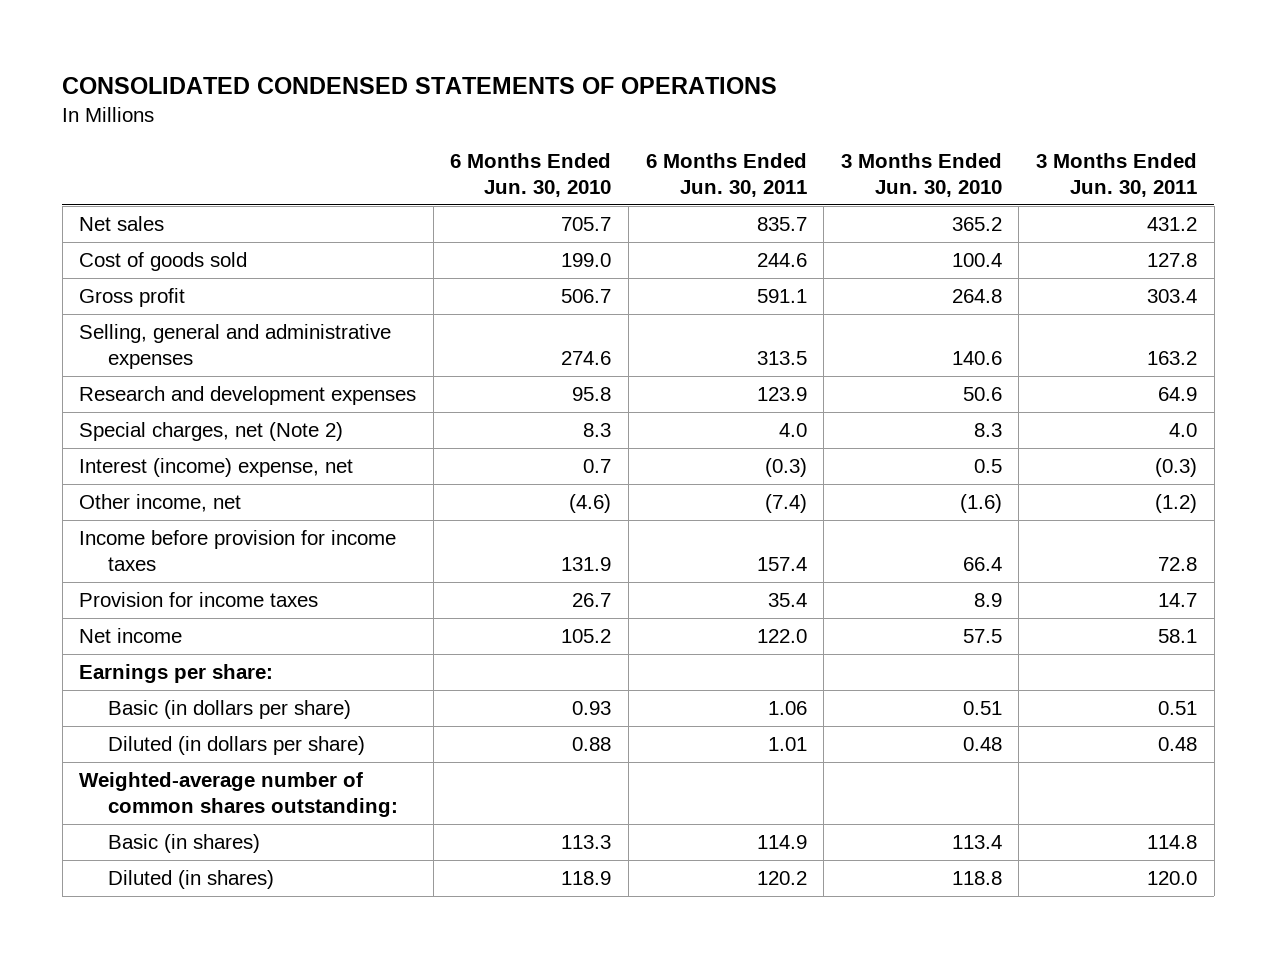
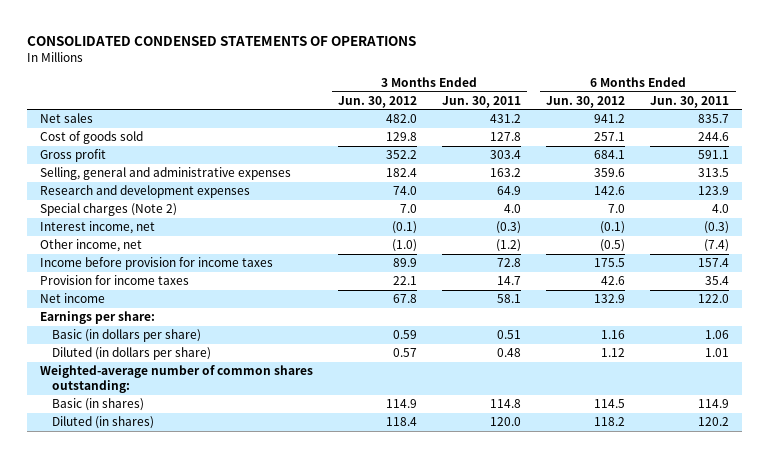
- | 6 Months Ended Jun. 30, 2010 | 6 Months Ended Jun. 30, 2011 | 3 Months Ended Jun. 30, 2010 | 3 Months Ended Jun. 30, 2011
+ | 3 Months Ended Jun. 30, 2012 | 3 Months Ended Jun. 30, 2011 | 6 Months Ended Jun. 30, 2012 | 6 Months Ended Jun. 30, 2011
- Special charges, net (Note 2) | 8.3 | 4.0 | 8.3 | 4.0
- Interest (income) expense, net | 0.7 | (0.3) | 0.5 | (0.3)
+ Special charges (Note 2) | 7.0 | 4.0 | 7.0 | 4.0
+ Interest income, net | (0.1) | (0.3) | (0.1) | (0.3)

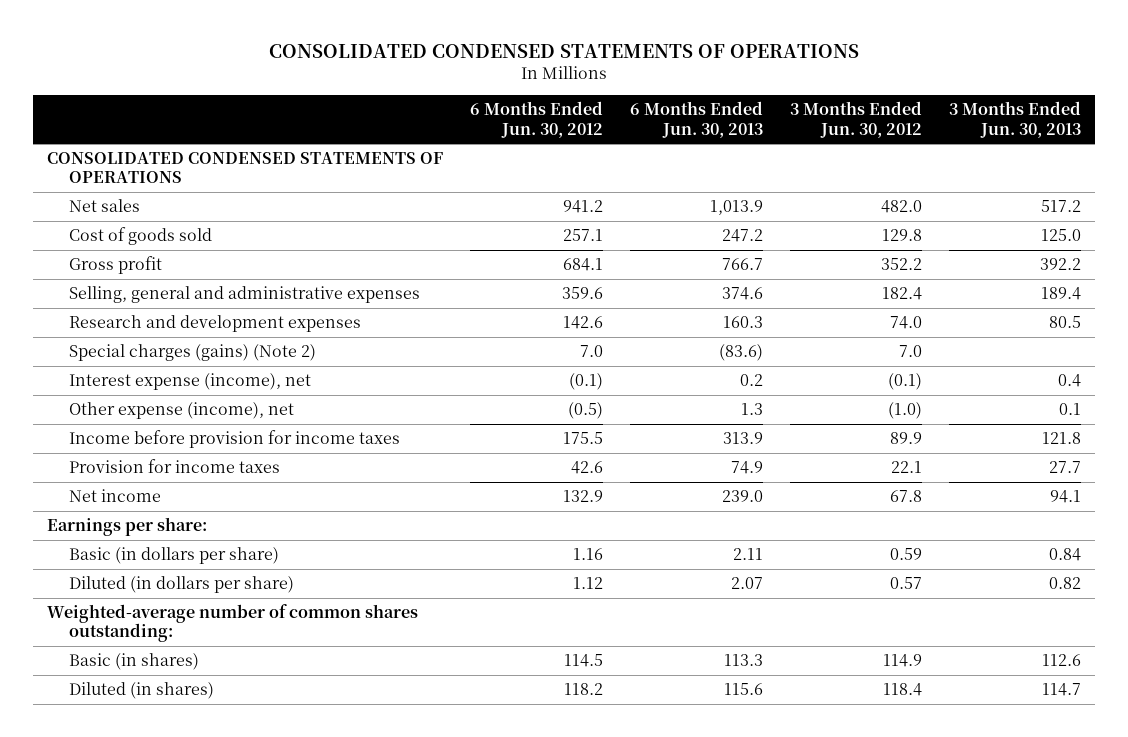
- | 3 Months Ended Jun. 30, 2012 | 3 Months Ended Jun. 30, 2011 | 6 Months Ended Jun. 30, 2012 | 6 Months Ended Jun. 30, 2011
+ | 6 Months Ended Jun. 30, 2012 | 6 Months Ended Jun. 30, 2013 | 3 Months Ended Jun. 30, 2012 | 3 Months Ended Jun. 30, 2013
+ CONSOLIDATED CONDENSED STATEMENTS OF OPERATIONS
- Special charges (Note 2) | 7.0 | 4.0 | 7.0 | 4.0
- Interest income, net | (0.1) | (0.3) | (0.1) | (0.3)
- Other income, net | (1.0) | (1.2) | (0.5) | (7.4)
+ Special charges (gains) (Note 2) | 7.0 | (83.6) | 7.0 |
+ Interest expense (income), net | (0.1) | 0.2 | (0.1) | 0.4
+ Other expense (income), net | (0.5) | 1.3 | (1.0) | 0.1

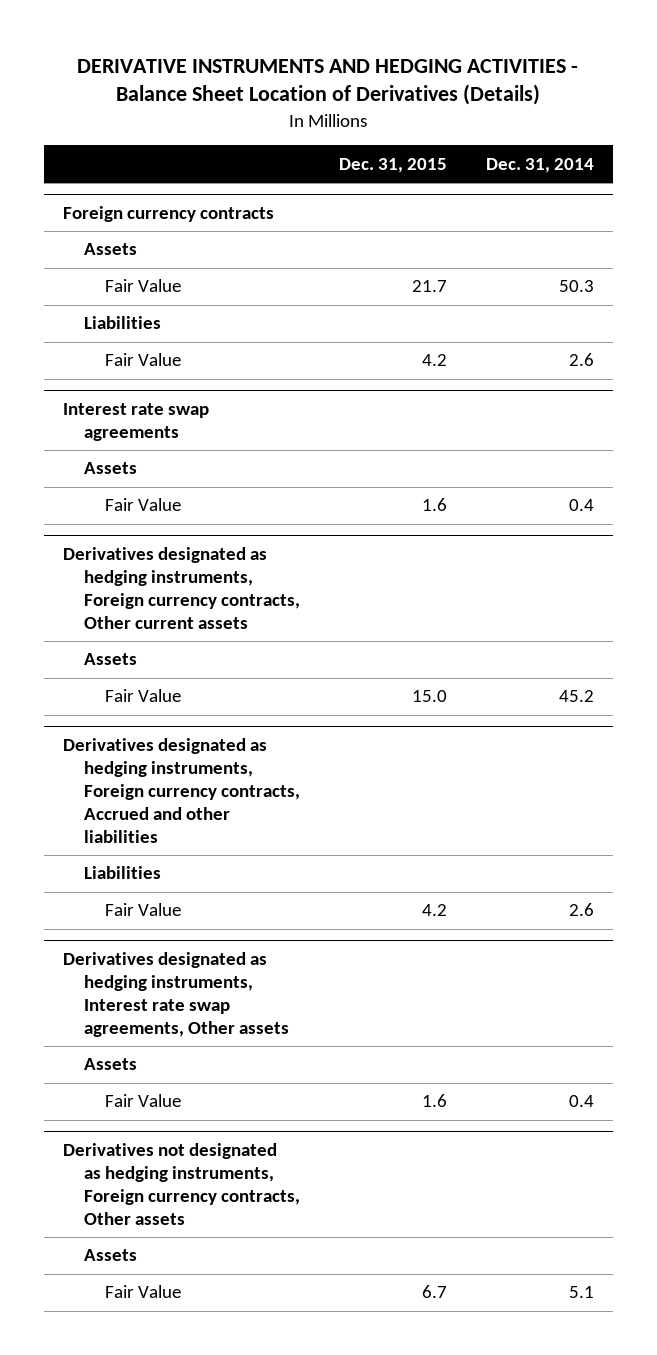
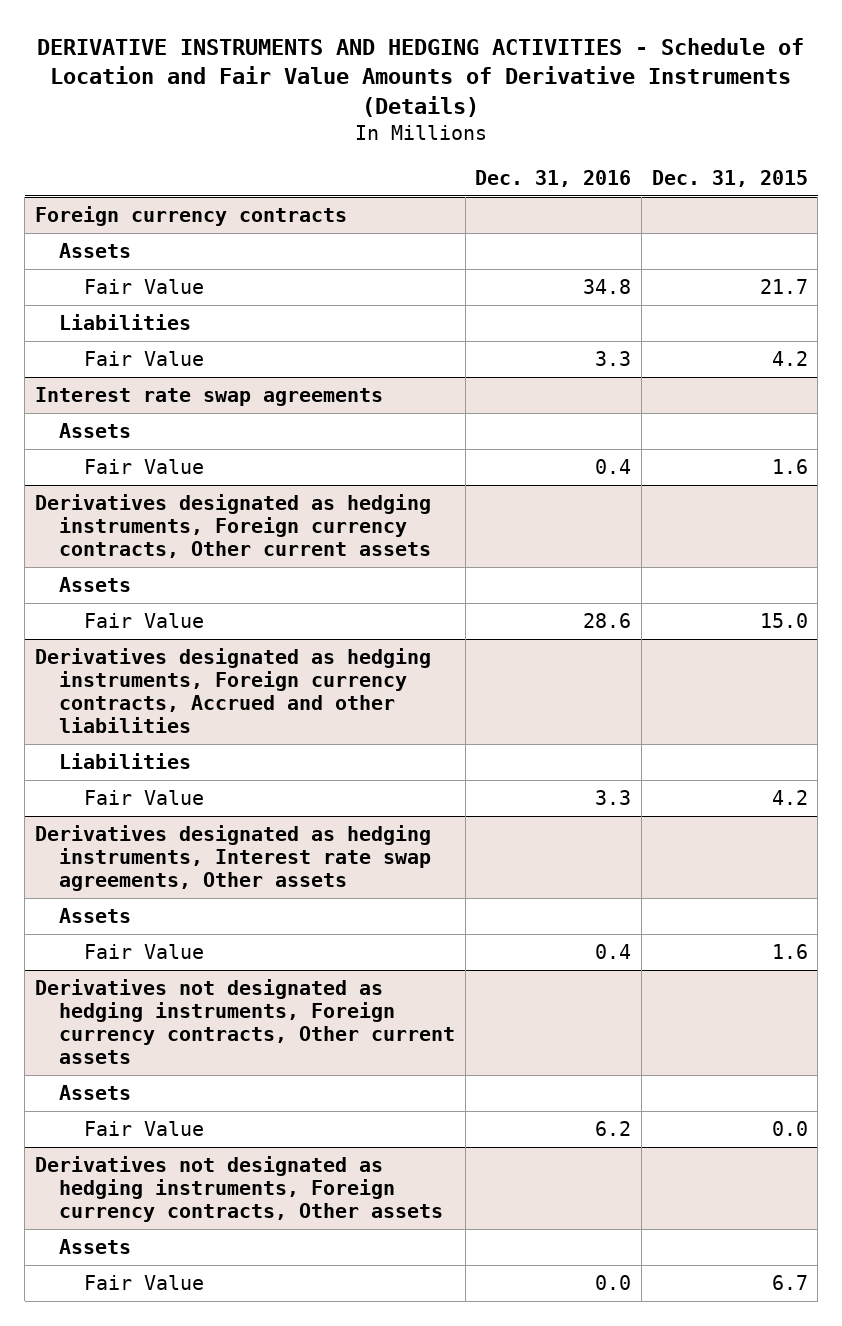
- DERIVATIVE INSTRUMENTS AND HEDGING ACTIVITIES - Balance Sheet Location of Derivatives (Details)
+ DERIVATIVE INSTRUMENTS AND HEDGING ACTIVITIES - Schedule of Location and Fair Value Amounts of Derivative Instruments (Details)
- | Dec. 31, 2015 | Dec. 31, 2014
+ | Dec. 31, 2016 | Dec. 31, 2015
+ Derivatives not designated as hedging instruments, Foreign currency contracts, Other current assets
+ Assets
+ Fair Value | 6.2 | 0.0

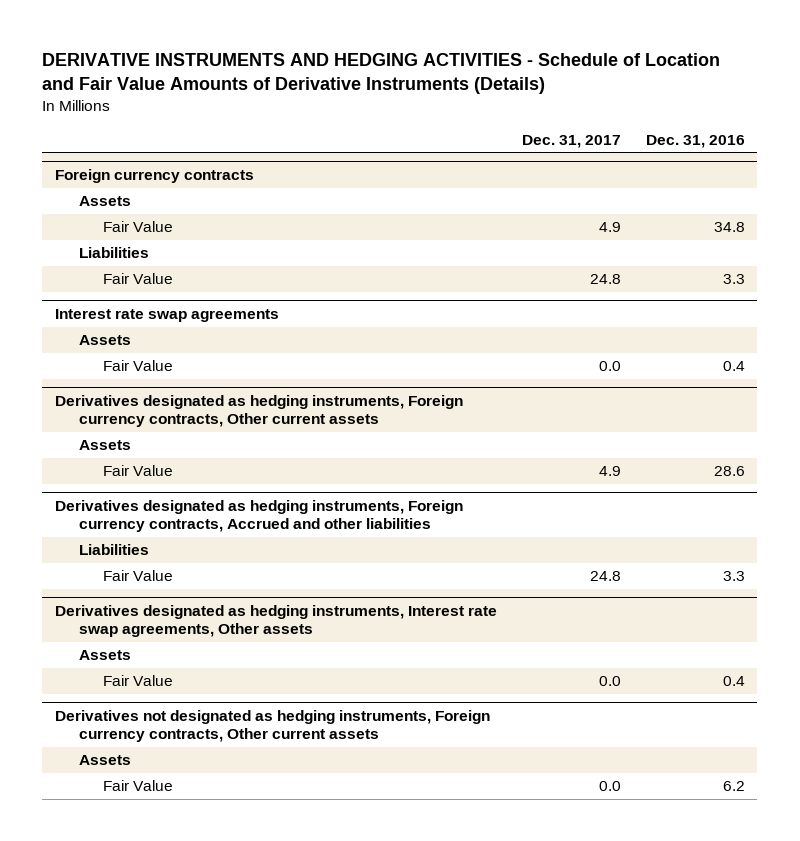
- | Dec. 31, 2016 | Dec. 31, 2015
+ | Dec. 31, 2017 | Dec. 31, 2016
- Derivatives not designated as hedging instruments, Foreign currency contracts, Other assets
- Assets
- Fair Value | 0.0 | 6.7

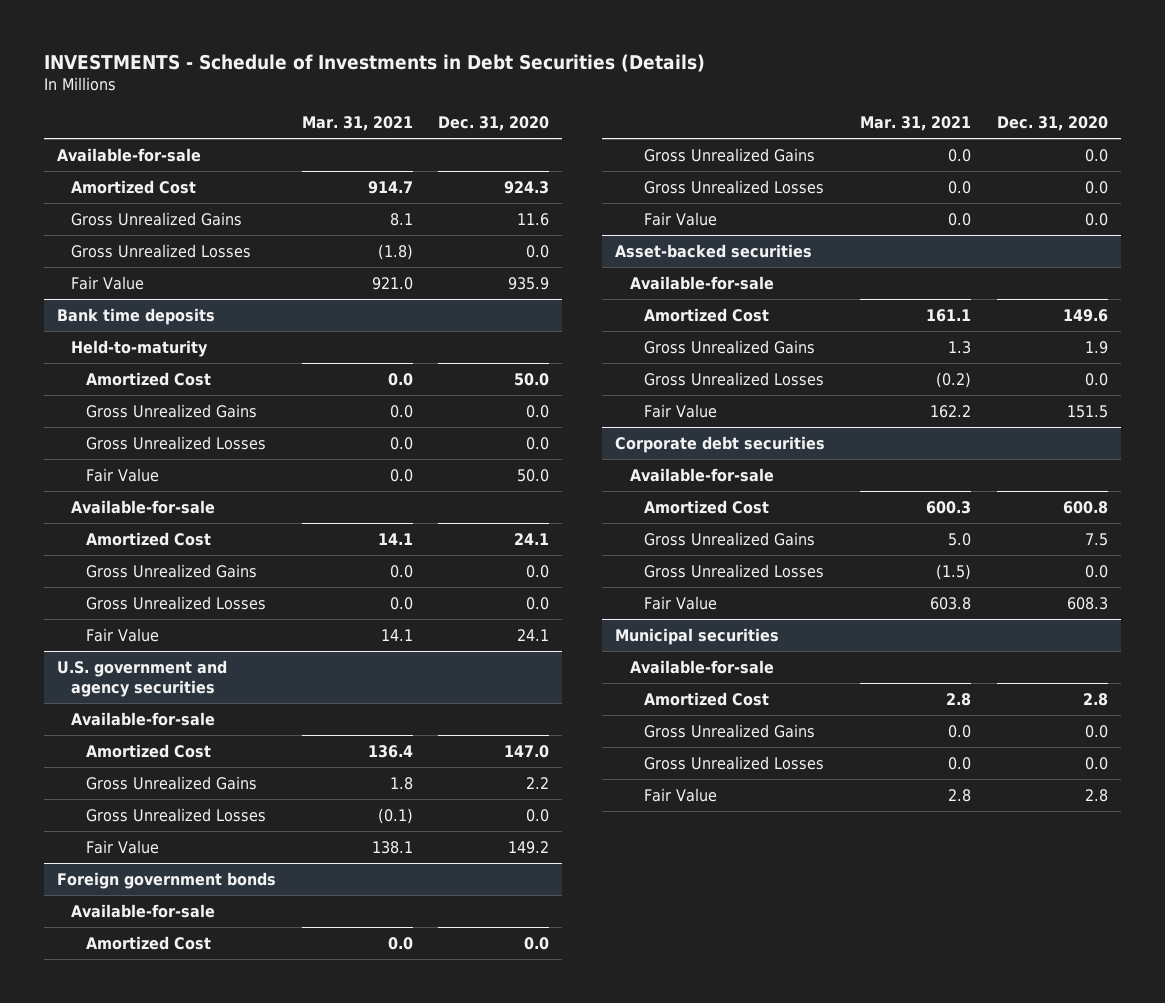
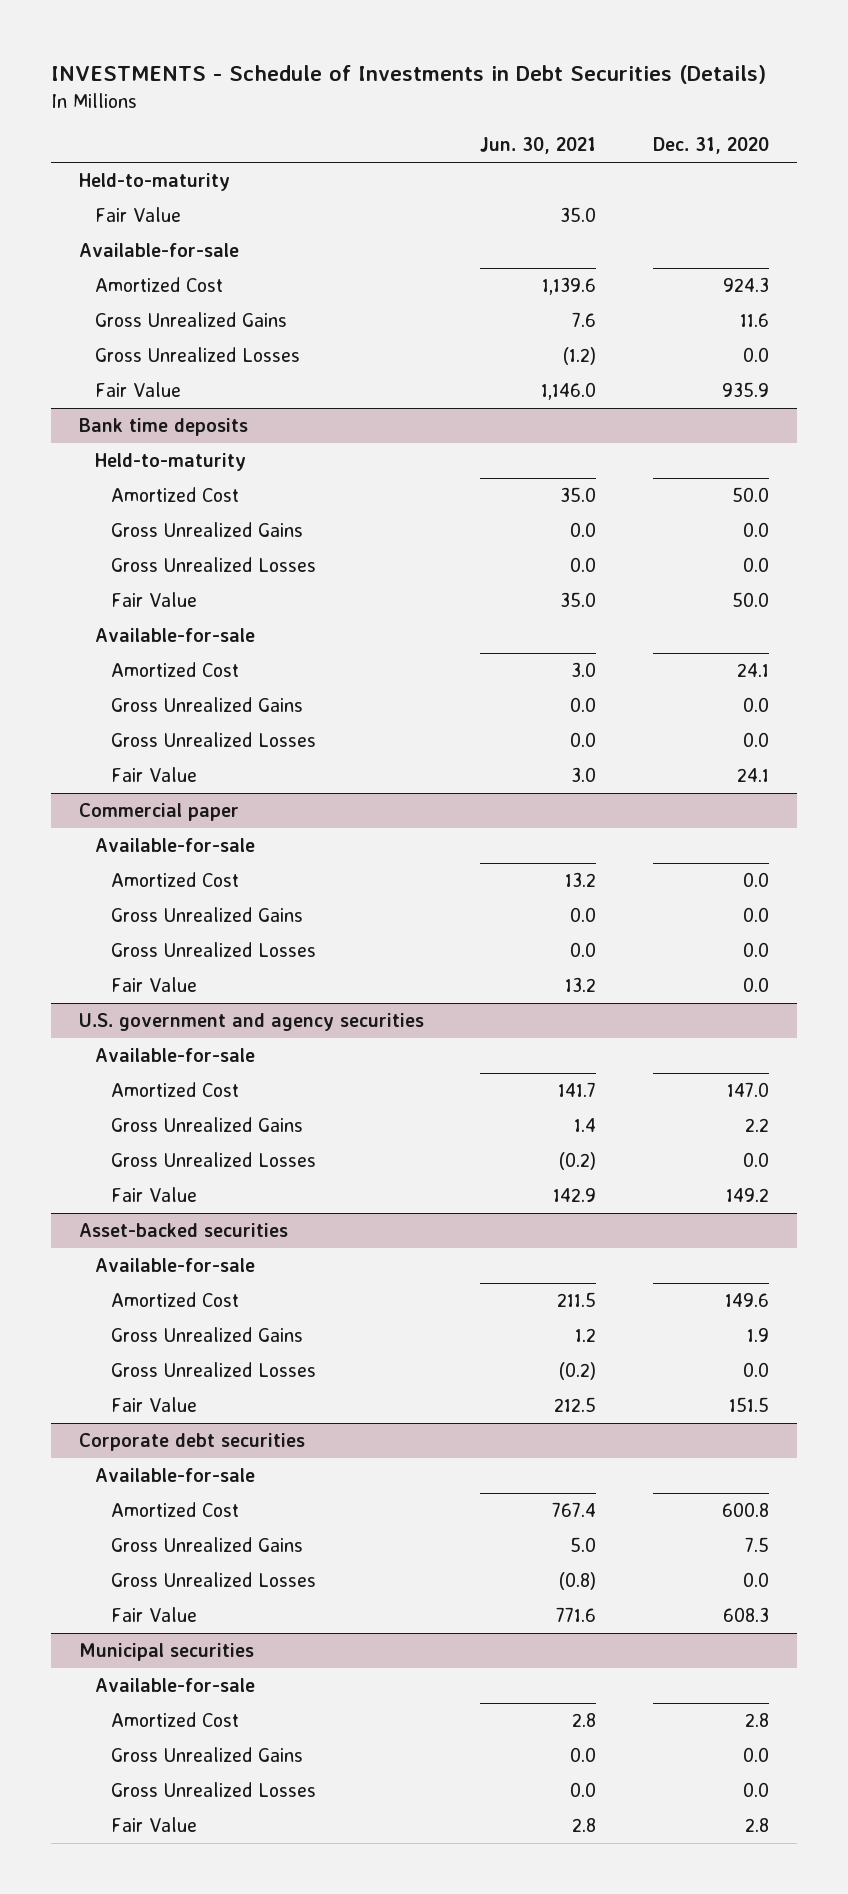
- | Mar. 31, 2021 | Dec. 31, 2020
+ | Jun. 30, 2021 | Dec. 31, 2020
+ Held-to-maturity
+ Fair Value | 35.0 |
+ Commercial paper
+ Available-for-sale
+ Amortized Cost | 13.2 | 0.0
+ Gross Unrealized Gains | 0.0 | 0.0
+ Gross Unrealized Losses | 0.0 | 0.0
+ Fair Value | 13.2 | 0.0
- Foreign government bonds
- Available-for-sale
- Amortized Cost | 0.0 | 0.0
- Gross Unrealized Gains | 0.0 | 0.0
- Gross Unrealized Losses | 0.0 | 0.0
- Fair Value | 0.0 | 0.0

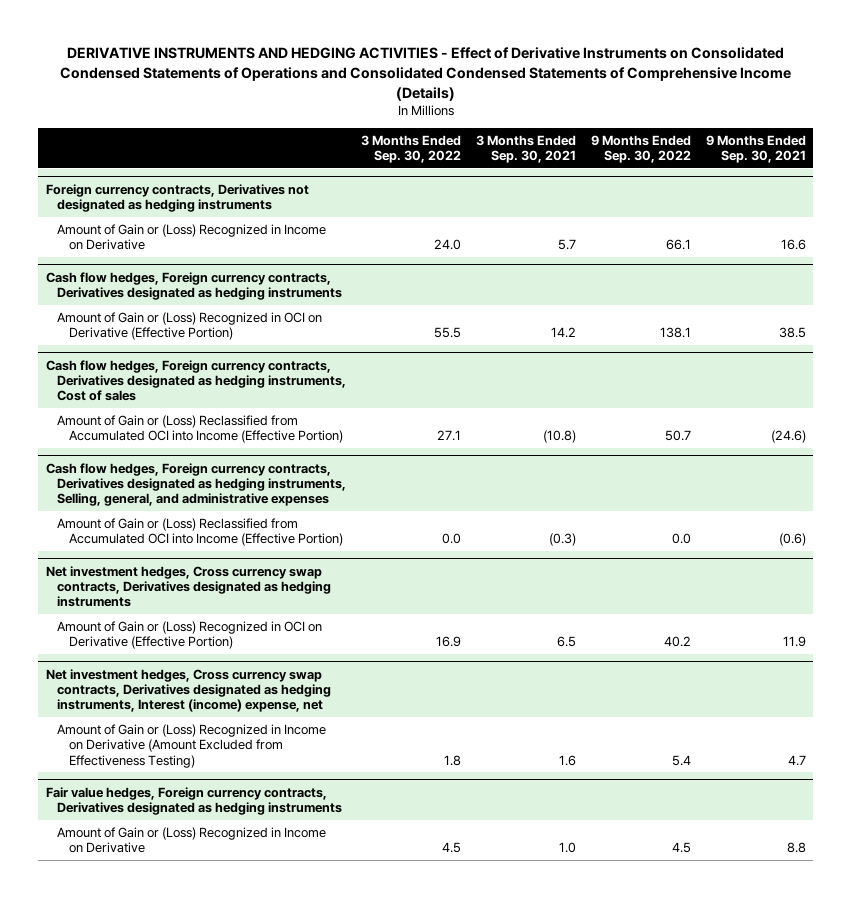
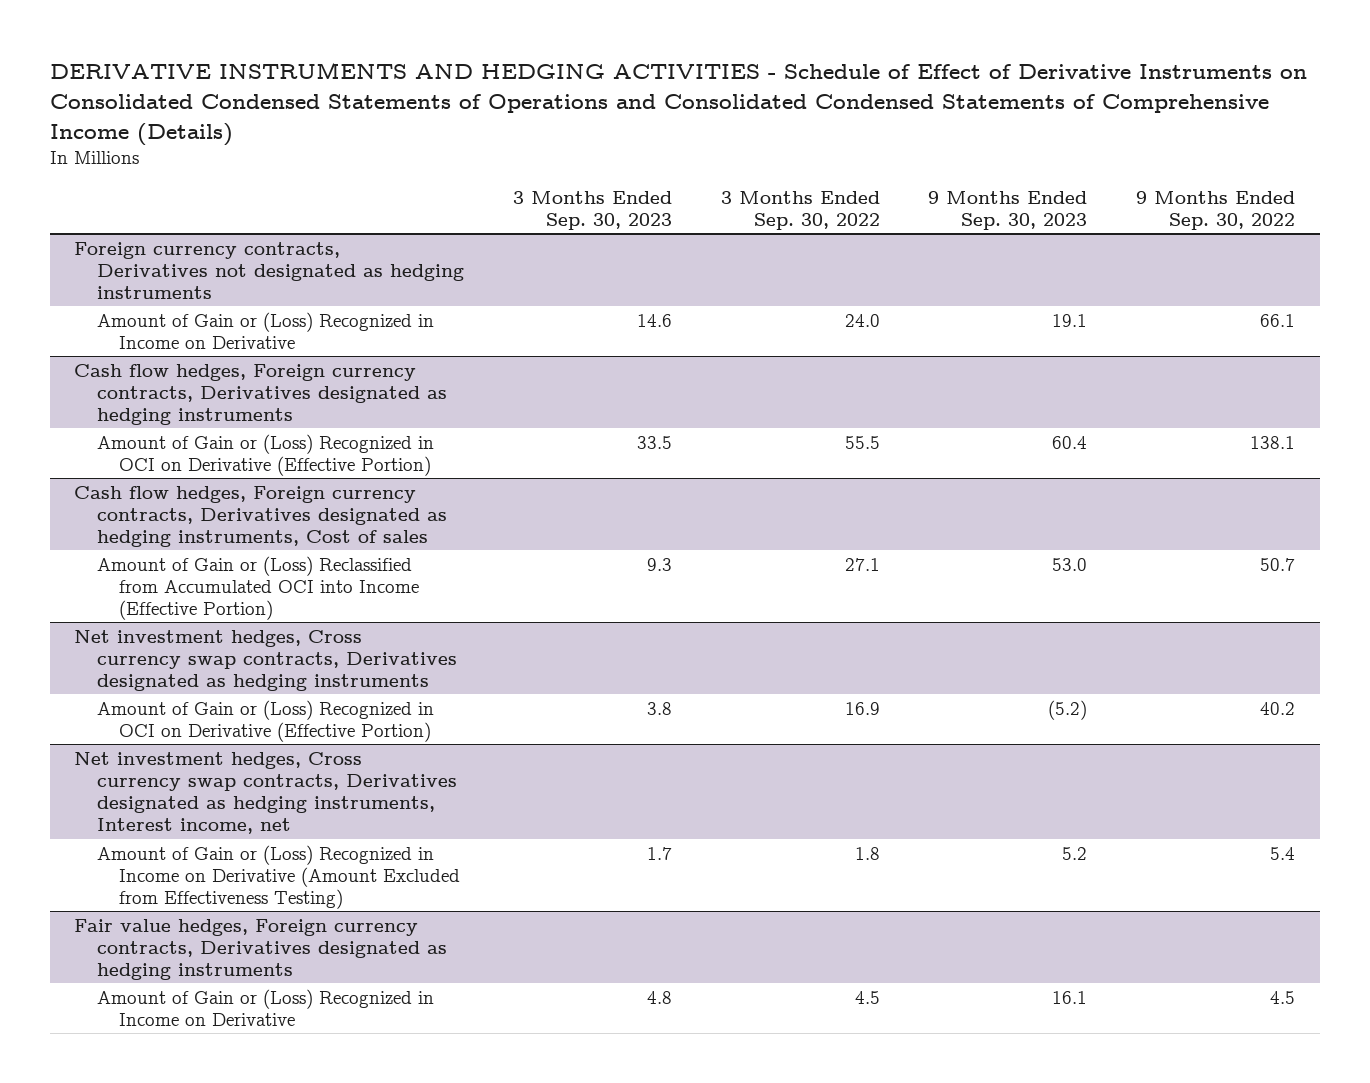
- DERIVATIVE INSTRUMENTS AND HEDGING ACTIVITIES - Effect of Derivative Instruments on Consolidated Condensed Statements of Operations and Consolidated Condensed Statements of Comprehensive Income (Details)
+ DERIVATIVE INSTRUMENTS AND HEDGING ACTIVITIES - Schedule of Effect of Derivative Instruments on Consolidated Condensed Statements of Operations and Consolidated Condensed Statements of Comprehensive Income (Details)
- | 3 Months Ended Sep. 30, 2022 | 3 Months Ended Sep. 30, 2021 | 9 Months Ended Sep. 30, 2022 | 9 Months Ended Sep. 30, 2021
+ | 3 Months Ended Sep. 30, 2023 | 3 Months Ended Sep. 30, 2022 | 9 Months Ended Sep. 30, 2023 | 9 Months Ended Sep. 30, 2022
- Cash flow hedges, Foreign currency contracts, Derivatives designated as hedging instruments, Selling, general, and administrative expenses
- Amount of Gain or (Loss) Reclassified from Accumulated OCI into Income (Effective Portion) | 0.0 | (0.3) | 0.0 | (0.6)
- Net investment hedges, Cross currency swap contracts, Derivatives designated as hedging instruments, Interest (income) expense, net
+ Net investment hedges, Cross currency swap contracts, Derivatives designated as hedging instruments, Interest income, net

